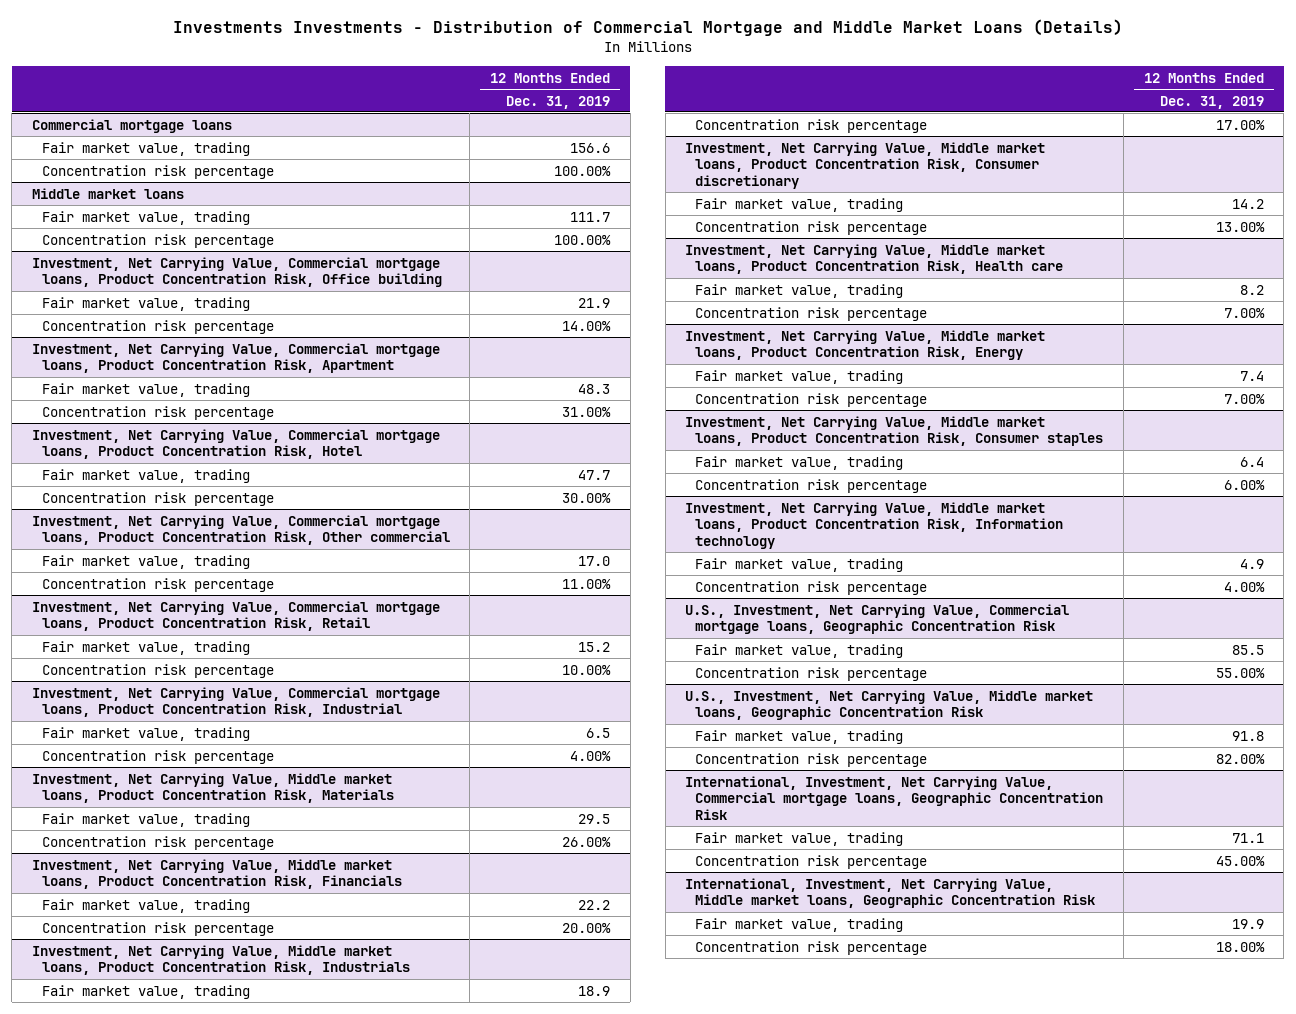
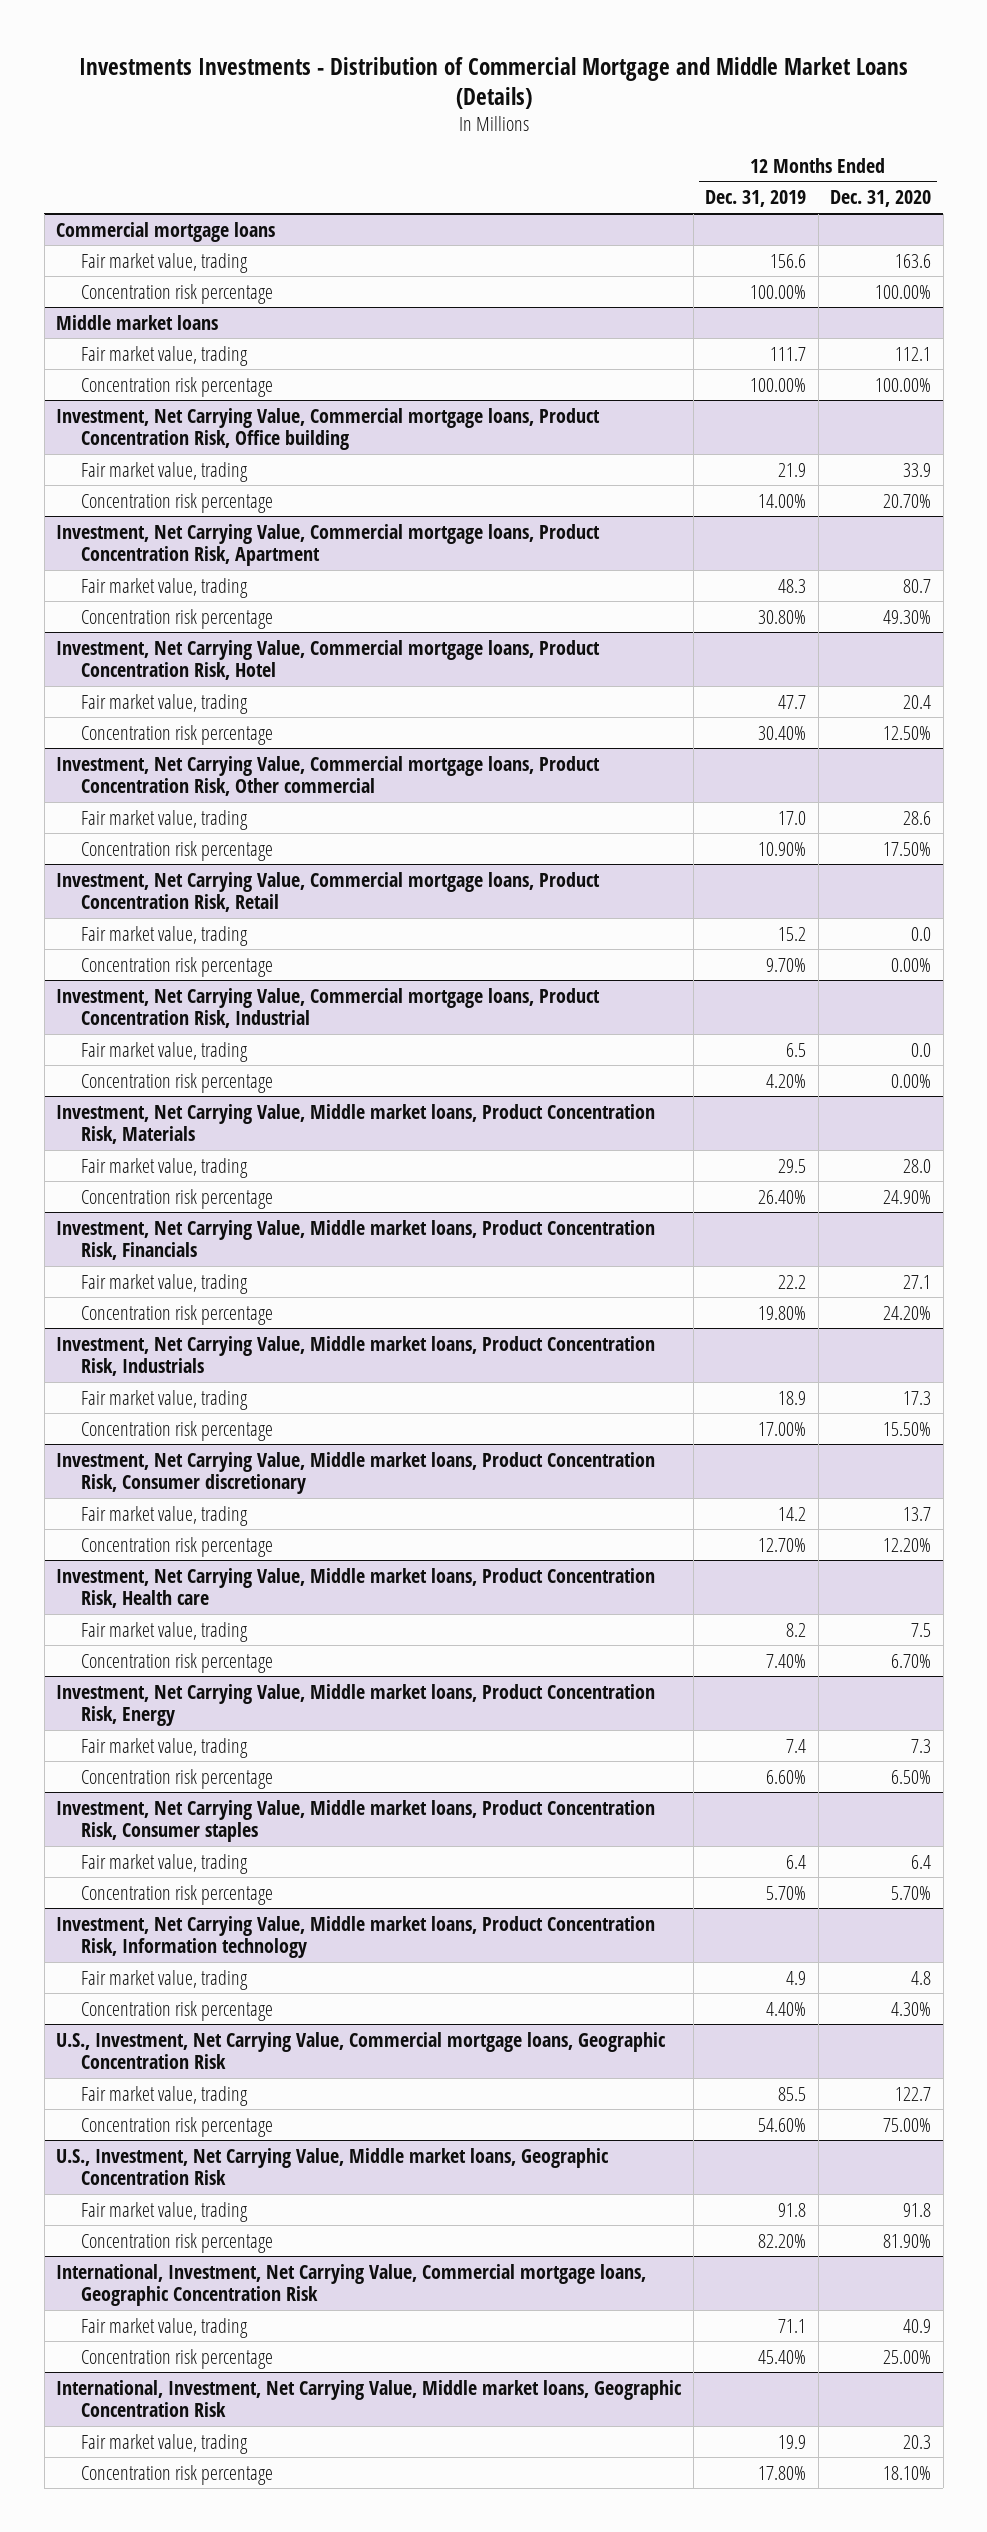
- | 12 Months Ended Dec. 31, 2019
+ | 12 Months Ended Dec. 31, 2019 | 12 Months Ended Dec. 31, 2020
@ Investment, Net Carrying Value, Commercial mortgage loans, Product Concentration Risk, Apartment
- Concentration risk percentage | 31.00%
+ Concentration risk percentage | 30.80% | 49.30%
@ Investment, Net Carrying Value, Commercial mortgage loans, Product Concentration Risk, Hotel
- Concentration risk percentage | 30.00%
+ Concentration risk percentage | 30.40% | 12.50%
@ Investment, Net Carrying Value, Commercial mortgage loans, Product Concentration Risk, Other commercial
- Concentration risk percentage | 11.00%
+ Concentration risk percentage | 10.90% | 17.50%
@ Investment, Net Carrying Value, Commercial mortgage loans, Product Concentration Risk, Retail
- Concentration risk percentage | 10.00%
+ Concentration risk percentage | 9.70% | 0.00%
@ Investment, Net Carrying Value, Commercial mortgage loans, Product Concentration Risk, Industrial
- Concentration risk percentage | 4.00%
+ Concentration risk percentage | 4.20% | 0.00%
@ Investment, Net Carrying Value, Middle market loans, Product Concentration Risk, Materials
- Concentration risk percentage | 26.00%
+ Concentration risk percentage | 26.40% | 24.90%
@ Investment, Net Carrying Value, Middle market loans, Product Concentration Risk, Financials
- Concentration risk percentage | 20.00%
+ Concentration risk percentage | 19.80% | 24.20%
@ Investment, Net Carrying Value, Middle market loans, Product Concentration Risk, Consumer discretionary
- Concentration risk percentage | 13.00%
+ Concentration risk percentage | 12.70% | 12.20%
@ Investment, Net Carrying Value, Middle market loans, Product Concentration Risk, Health care
- Concentration risk percentage | 7.00%
+ Concentration risk percentage | 7.40% | 6.70%
@ Investment, Net Carrying Value, Middle market loans, Product Concentration Risk, Energy
- Concentration risk percentage | 7.00%
+ Concentration risk percentage | 6.60% | 6.50%
@ Investment, Net Carrying Value, Middle market loans, Product Concentration Risk, Consumer staples
- Concentration risk percentage | 6.00%
+ Concentration risk percentage | 5.70% | 5.70%
@ Investment, Net Carrying Value, Middle market loans, Product Concentration Risk, Information technology
- Concentration risk percentage | 4.00%
+ Concentration risk percentage | 4.40% | 4.30%
@ U.S., Investment, Net Carrying Value, Commercial mortgage loans, Geographic Concentration Risk
- Concentration risk percentage | 55.00%
+ Concentration risk percentage | 54.60% | 75.00%
@ U.S., Investment, Net Carrying Value, Middle market loans, Geographic Concentration Risk
- Concentration risk percentage | 82.00%
+ Concentration risk percentage | 82.20% | 81.90%
@ International, Investment, Net Carrying Value, Commercial mortgage loans, Geographic Concentration Risk
- Concentration risk percentage | 45.00%
+ Concentration risk percentage | 45.40% | 25.00%
@ International, Investment, Net Carrying Value, Middle market loans, Geographic Concentration Risk
- Concentration risk percentage | 18.00%
+ Concentration risk percentage | 17.80% | 18.10%

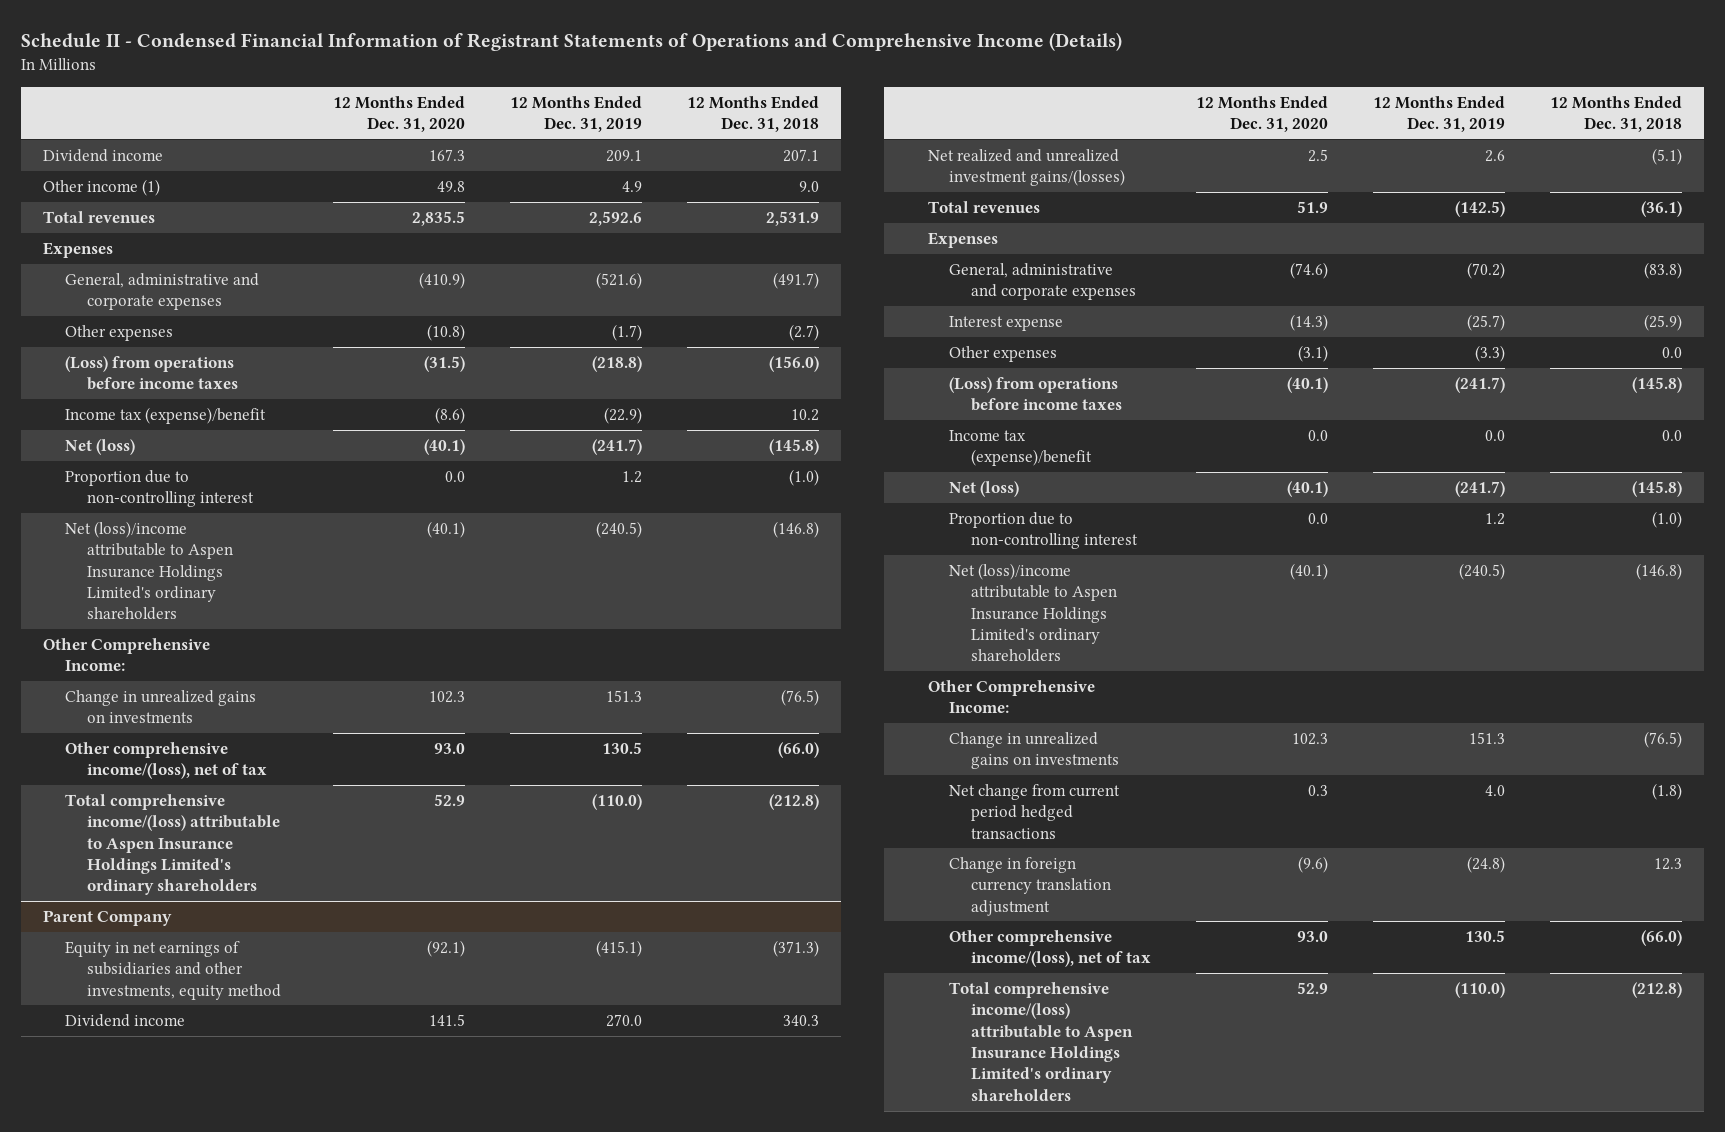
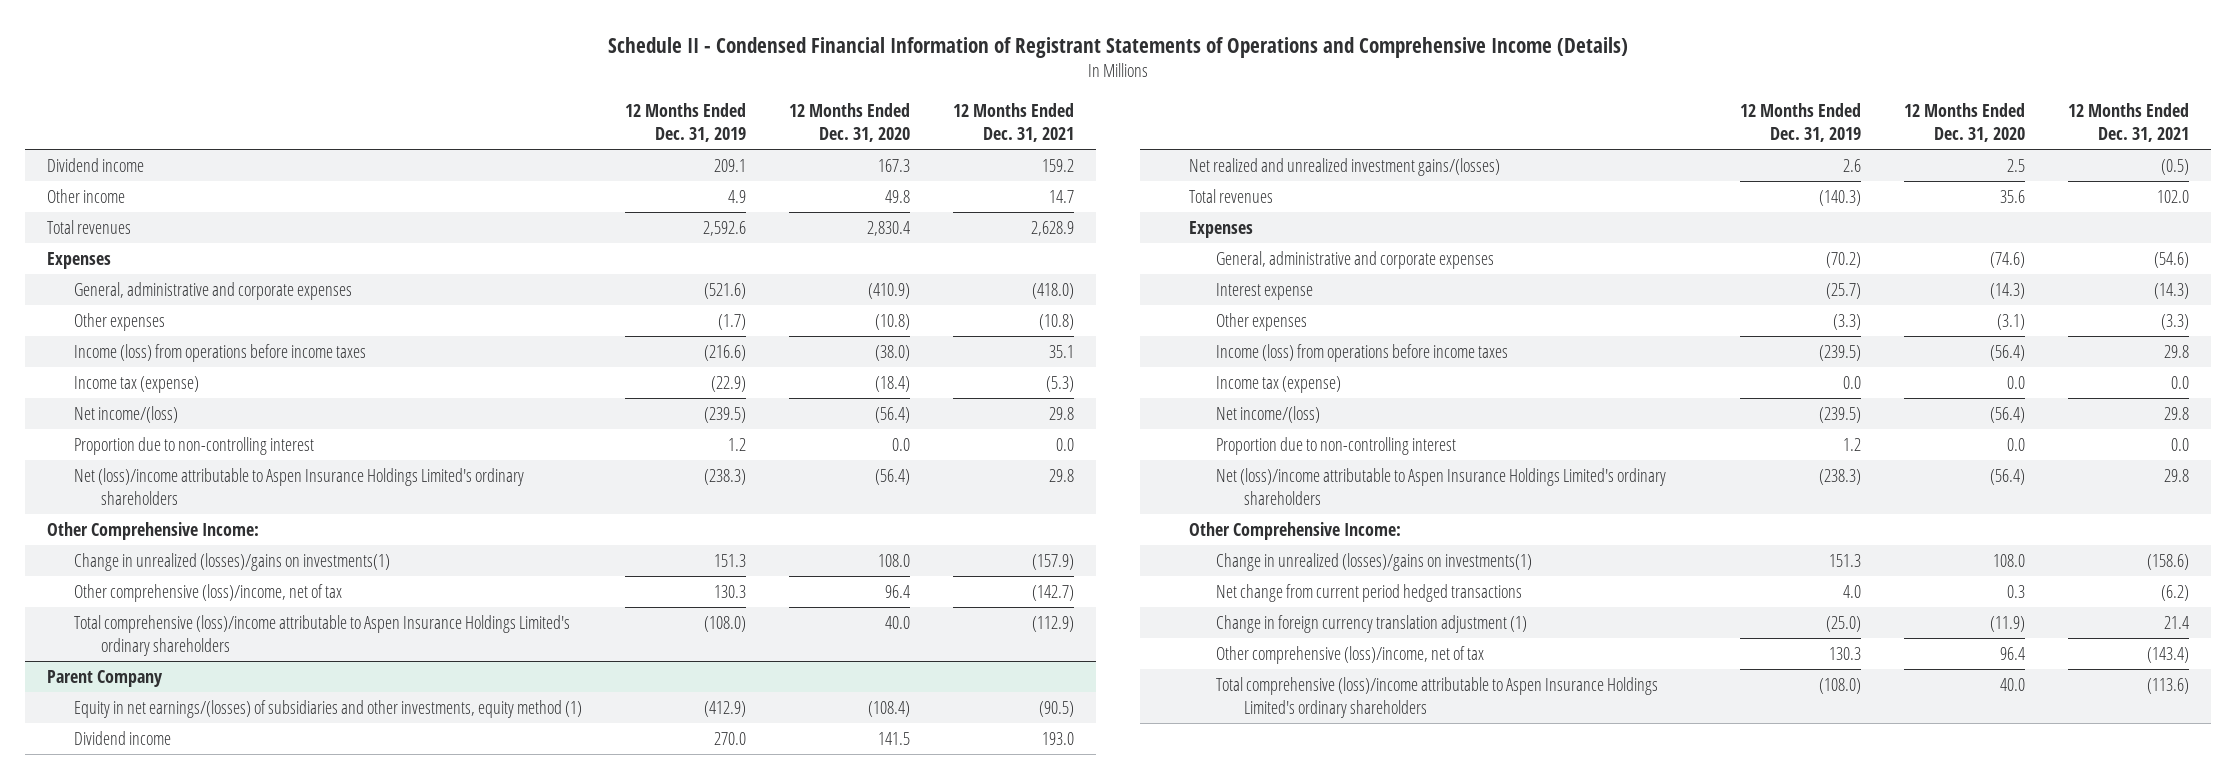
- | 12 Months Ended Dec. 31, 2020 | 12 Months Ended Dec. 31, 2019 | 12 Months Ended Dec. 31, 2018
+ | 12 Months Ended Dec. 31, 2019 | 12 Months Ended Dec. 31, 2020 | 12 Months Ended Dec. 31, 2021
- Other income (1) | 49.8 | 4.9 | 9.0
- Total revenues | 2,835.5 | 2,592.6 | 2,531.9
+ Other income | 4.9 | 49.8 | 14.7
+ Total revenues | 2,592.6 | 2,830.4 | 2,628.9
- (Loss) from operations before income taxes | (31.5) | (218.8) | (156.0)
- Income tax (expense)/benefit | (8.6) | (22.9) | 10.2
- Net (loss) | (40.1) | (241.7) | (145.8)
+ Income (loss) from operations before income taxes | (216.6) | (38.0) | 35.1
+ Income tax (expense) | (22.9) | (18.4) | (5.3)
+ Net income/(loss) | (239.5) | (56.4) | 29.8
- Net (loss)/income attributable to Aspen Insurance Holdings Limited's ordinary shareholders | (40.1) | (240.5) | (146.8)
+ Net (loss)/income attributable to Aspen Insurance Holdings Limited's ordinary shareholders | (238.3) | (56.4) | 29.8
- Change in unrealized gains on investments | 102.3 | 151.3 | (76.5)
- Other comprehensive income/(loss), net of tax | 93.0 | 130.5 | (66.0)
- Total comprehensive income/(loss) attributable to Aspen Insurance Holdings Limited's ordinary shareholders | 52.9 | (110.0) | (212.8)
+ Change in unrealized (losses)/gains on investments(1) | 151.3 | 108.0 | (157.9)
+ Other comprehensive (loss)/income, net of tax | 130.3 | 96.4 | (142.7)
+ Total comprehensive (loss)/income attributable to Aspen Insurance Holdings Limited's ordinary shareholders | (108.0) | 40.0 | (112.9)
@ Parent Company
- Equity in net earnings of subsidiaries and other investments, equity method | (92.1) | (415.1) | (371.3)
+ Equity in net earnings/(losses) of subsidiaries and other investments, equity method (1) | (412.9) | (108.4) | (90.5)
- Total revenues | 51.9 | (142.5) | (36.1)
+ Total revenues | (140.3) | 35.6 | 102.0
- (Loss) from operations before income taxes | (40.1) | (241.7) | (145.8)
- Income tax (expense)/benefit | 0.0 | 0.0 | 0.0
- Net (loss) | (40.1) | (241.7) | (145.8)
+ Income (loss) from operations before income taxes | (239.5) | (56.4) | 29.8
+ Income tax (expense) | 0.0 | 0.0 | 0.0
+ Net income/(loss) | (239.5) | (56.4) | 29.8
- Net (loss)/income attributable to Aspen Insurance Holdings Limited's ordinary shareholders | (40.1) | (240.5) | (146.8)
+ Net (loss)/income attributable to Aspen Insurance Holdings Limited's ordinary shareholders | (238.3) | (56.4) | 29.8
- Change in unrealized gains on investments | 102.3 | 151.3 | (76.5)
+ Change in unrealized (losses)/gains on investments(1) | 151.3 | 108.0 | (158.6)
- Change in foreign currency translation adjustment | (9.6) | (24.8) | 12.3
- Other comprehensive income/(loss), net of tax | 93.0 | 130.5 | (66.0)
- Total comprehensive income/(loss) attributable to Aspen Insurance Holdings Limited's ordinary shareholders | 52.9 | (110.0) | (212.8)
+ Change in foreign currency translation adjustment (1) | (25.0) | (11.9) | 21.4
+ Other comprehensive (loss)/income, net of tax | 130.3 | 96.4 | (143.4)
+ Total comprehensive (loss)/income attributable to Aspen Insurance Holdings Limited's ordinary shareholders | (108.0) | 40.0 | (113.6)

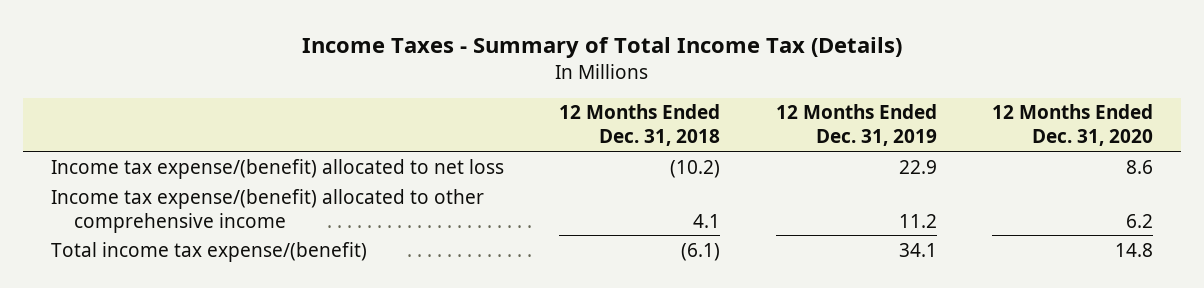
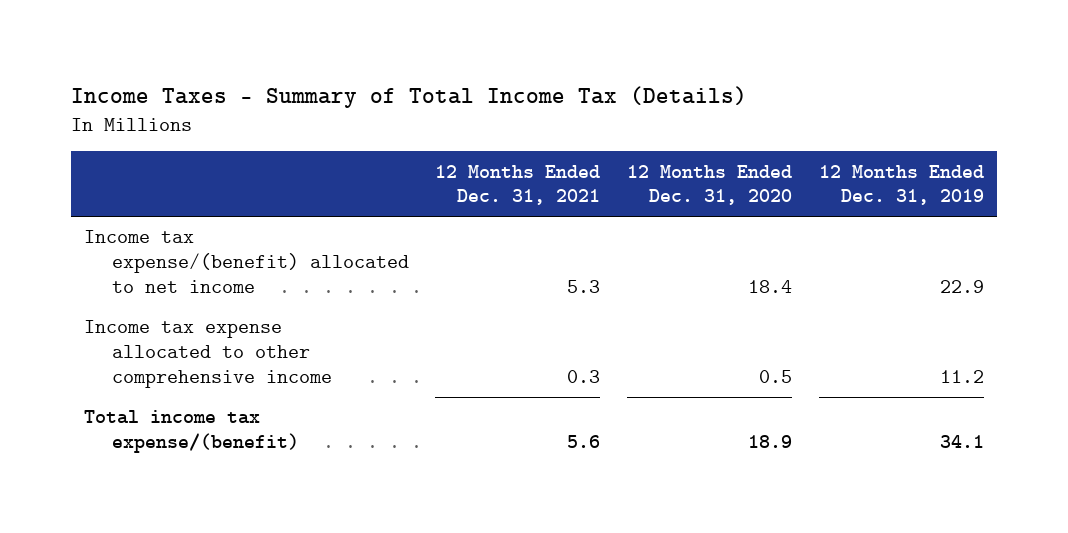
- | 12 Months Ended Dec. 31, 2018 | 12 Months Ended Dec. 31, 2019 | 12 Months Ended Dec. 31, 2020
+ | 12 Months Ended Dec. 31, 2021 | 12 Months Ended Dec. 31, 2020 | 12 Months Ended Dec. 31, 2019
- Income tax expense/(benefit) allocated to net loss | (10.2) | 22.9 | 8.6
- Income tax expense/(benefit) allocated to other comprehensive income | 4.1 | 11.2 | 6.2
- Total income tax expense/(benefit) | (6.1) | 34.1 | 14.8
+ Income tax expense/(benefit) allocated to net income | 5.3 | 18.4 | 22.9
+ Income tax expense allocated to other comprehensive income | 0.3 | 0.5 | 11.2
+ Total income tax expense/(benefit) | 5.6 | 18.9 | 34.1

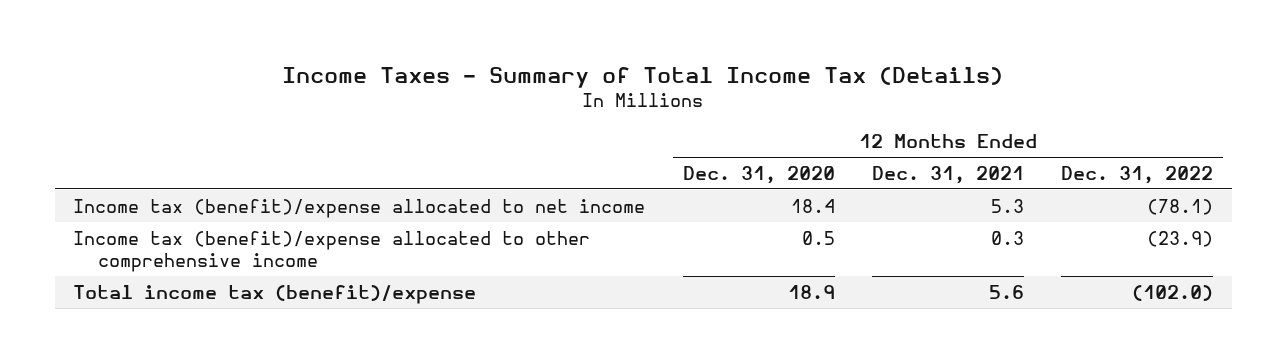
- | 12 Months Ended Dec. 31, 2021 | 12 Months Ended Dec. 31, 2020 | 12 Months Ended Dec. 31, 2019
+ | 12 Months Ended Dec. 31, 2020 | 12 Months Ended Dec. 31, 2021 | 12 Months Ended Dec. 31, 2022
- Income tax expense/(benefit) allocated to net income | 5.3 | 18.4 | 22.9
- Income tax expense allocated to other comprehensive income | 0.3 | 0.5 | 11.2
- Total income tax expense/(benefit) | 5.6 | 18.9 | 34.1
+ Income tax (benefit)/expense allocated to net income | 18.4 | 5.3 | (78.1)
+ Income tax (benefit)/expense allocated to other comprehensive income | 0.5 | 0.3 | (23.9)
+ Total income tax (benefit)/expense | 18.9 | 5.6 | (102.0)

